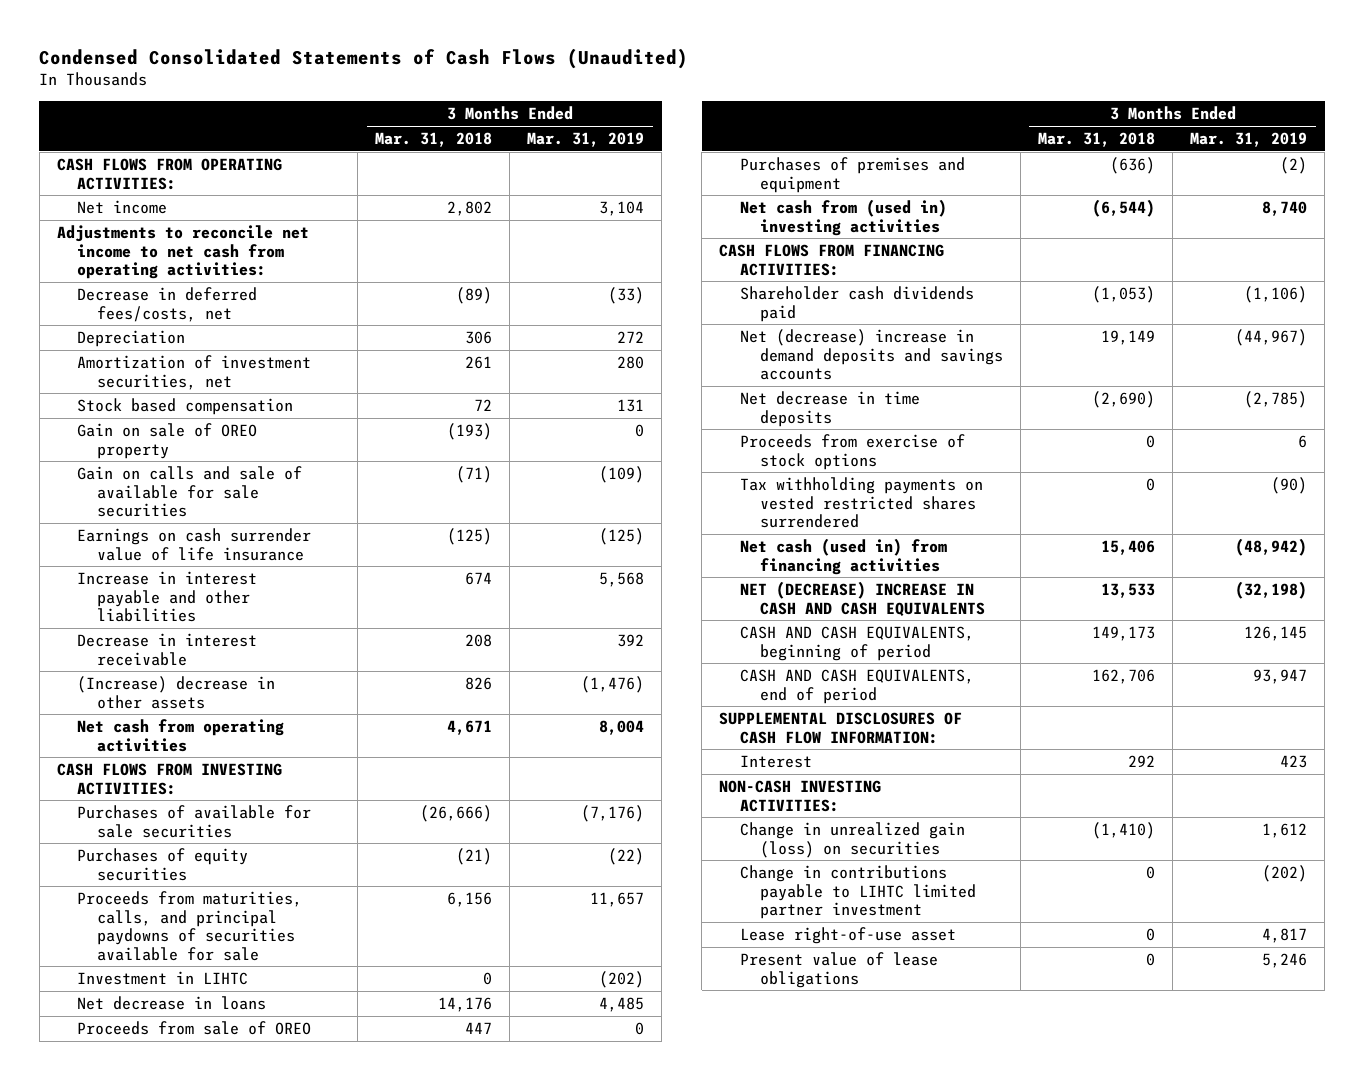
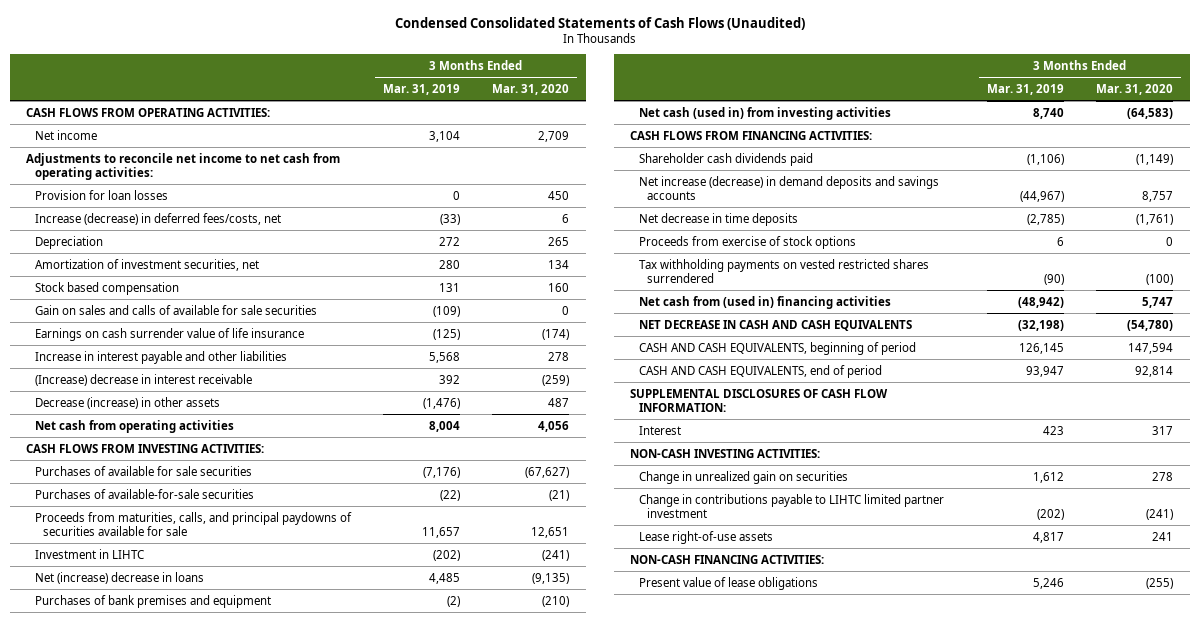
- | 3 Months Ended Mar. 31, 2018 | 3 Months Ended Mar. 31, 2019
+ | 3 Months Ended Mar. 31, 2019 | 3 Months Ended Mar. 31, 2020
- Decrease in deferred fees/costs, net | (89) | (33)
+ Provision for loan losses | 0 | 450
+ Increase (decrease) in deferred fees/costs, net | (33) | 6
- Gain on sale of OREO property | (193) | 0
- Gain on calls and sale of available for sale securities | (71) | (109)
+ Gain on sales and calls of available for sale securities | (109) | 0
- Decrease in interest receivable | 208 | 392
- (Increase) decrease in other assets | 826 | (1,476)
+ (Increase) decrease in interest receivable | 392 | (259)
+ Decrease (increase) in other assets | (1,476) | 487
- Purchases of equity securities | (21) | (22)
+ Purchases of available-for-sale securities | (22) | (21)
- Net decrease in loans | 14,176 | 4,485
- Proceeds from sale of OREO | 447 | 0
- Purchases of premises and equipment | (636) | (2)
- Net cash from (used in) investing activities | (6,544) | 8,740
+ Net (increase) decrease in loans | 4,485 | (9,135)
+ Purchases of bank premises and equipment | (2) | (210)
+ Net cash (used in) from investing activities | 8,740 | (64,583)
- Net (decrease) increase in demand deposits and savings accounts | 19,149 | (44,967)
+ Net increase (decrease) in demand deposits and savings accounts | (44,967) | 8,757
- Net cash (used in) from financing activities | 15,406 | (48,942)
- NET (DECREASE) INCREASE IN CASH AND CASH EQUIVALENTS | 13,533 | (32,198)
+ Net cash from (used in) financing activities | (48,942) | 5,747
+ NET DECREASE IN CASH AND CASH EQUIVALENTS | (32,198) | (54,780)
- Change in unrealized gain (loss) on securities | (1,410) | 1,612
+ Change in unrealized gain on securities | 1,612 | 278
- Lease right-of-use asset | 0 | 4,817
+ Lease right-of-use assets | 4,817 | 241
+ NON-CASH FINANCING ACTIVITIES:

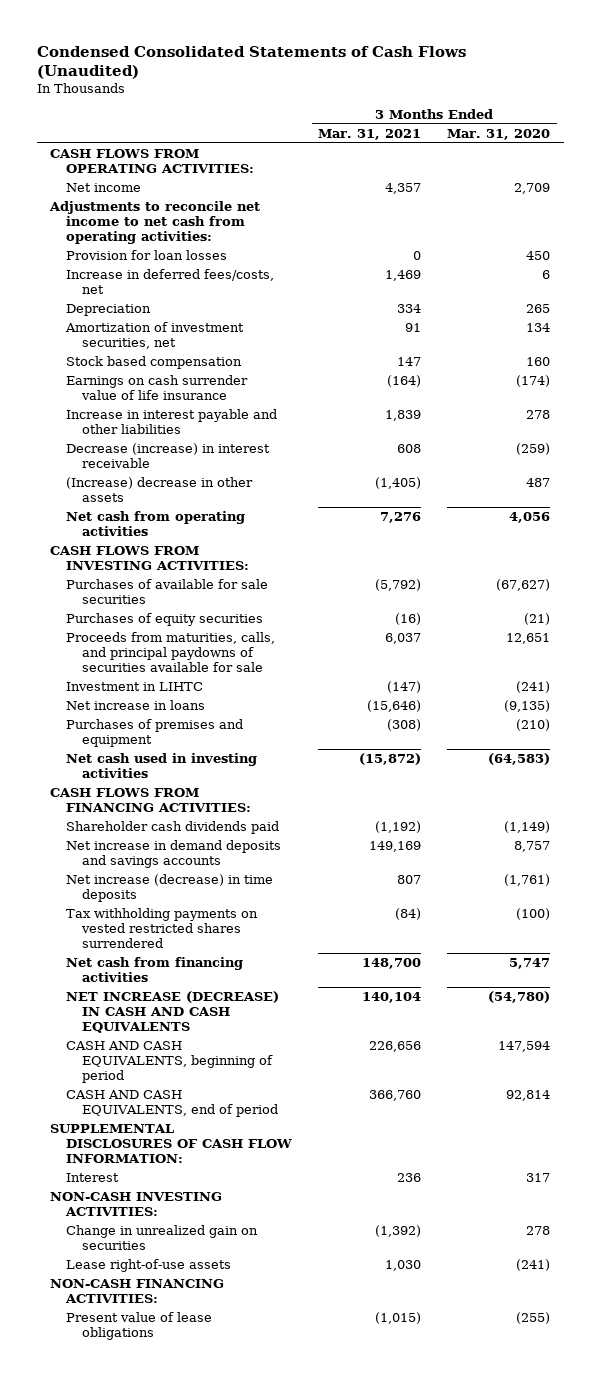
- | 3 Months Ended Mar. 31, 2019 | 3 Months Ended Mar. 31, 2020
+ | 3 Months Ended Mar. 31, 2021 | 3 Months Ended Mar. 31, 2020
- Increase (decrease) in deferred fees/costs, net | (33) | 6
+ Increase in deferred fees/costs, net | 1,469 | 6
- Gain on sales and calls of available for sale securities | (109) | 0
- (Increase) decrease in interest receivable | 392 | (259)
- Decrease (increase) in other assets | (1,476) | 487
+ Decrease (increase) in interest receivable | 608 | (259)
+ (Increase) decrease in other assets | (1,405) | 487
- Purchases of available-for-sale securities | (22) | (21)
+ Purchases of equity securities | (16) | (21)
- Net (increase) decrease in loans | 4,485 | (9,135)
- Purchases of bank premises and equipment | (2) | (210)
- Net cash (used in) from investing activities | 8,740 | (64,583)
+ Net increase in loans | (15,646) | (9,135)
+ Purchases of premises and equipment | (308) | (210)
+ Net cash used in investing activities | (15,872) | (64,583)
- Net increase (decrease) in demand deposits and savings accounts | (44,967) | 8,757
- Net decrease in time deposits | (2,785) | (1,761)
- Proceeds from exercise of stock options | 6 | 0
+ Net increase in demand deposits and savings accounts | 149,169 | 8,757
+ Net increase (decrease) in time deposits | 807 | (1,761)
- Net cash from (used in) financing activities | (48,942) | 5,747
- NET DECREASE IN CASH AND CASH EQUIVALENTS | (32,198) | (54,780)
+ Net cash from financing activities | 148,700 | 5,747
+ NET INCREASE (DECREASE) IN CASH AND CASH EQUIVALENTS | 140,104 | (54,780)
- Change in contributions payable to LIHTC limited partner investment | (202) | (241)
- Lease right-of-use assets | 4,817 | 241
+ Lease right-of-use assets | 1,030 | (241)

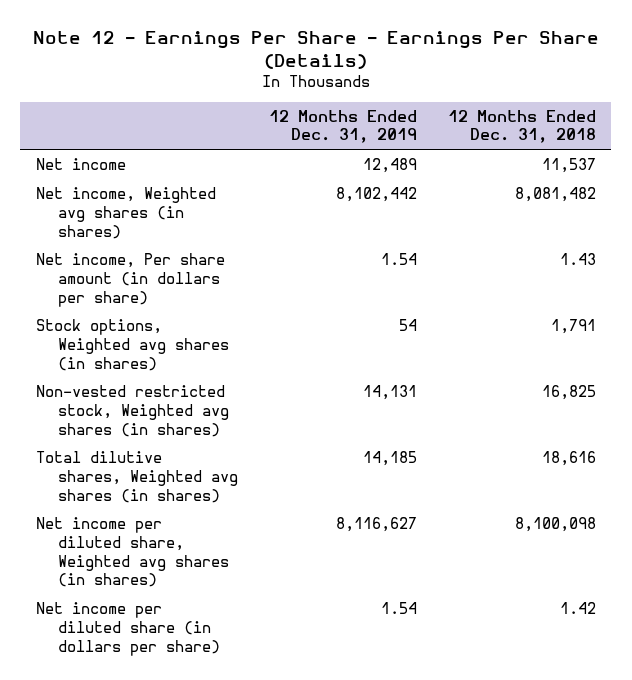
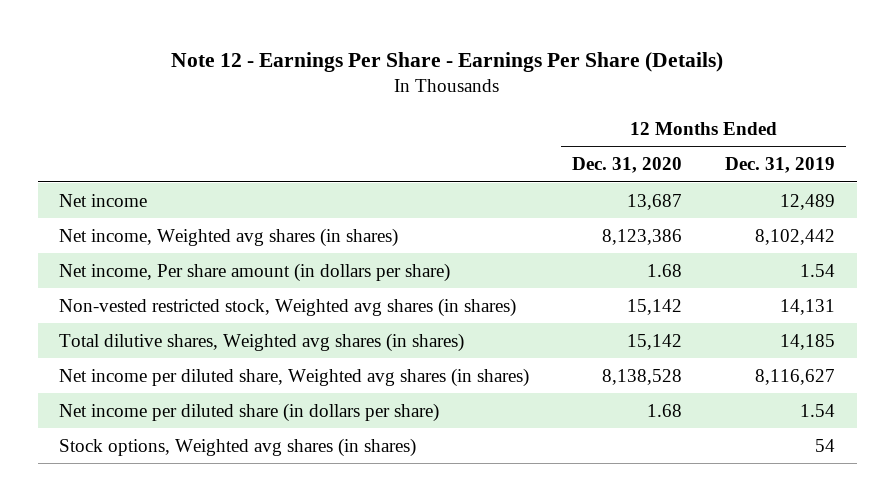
- | 12 Months Ended Dec. 31, 2019 | 12 Months Ended Dec. 31, 2018
+ | 12 Months Ended Dec. 31, 2020 | 12 Months Ended Dec. 31, 2019
moved down: Stock options, Weighted avg shares (in shares) | | 54

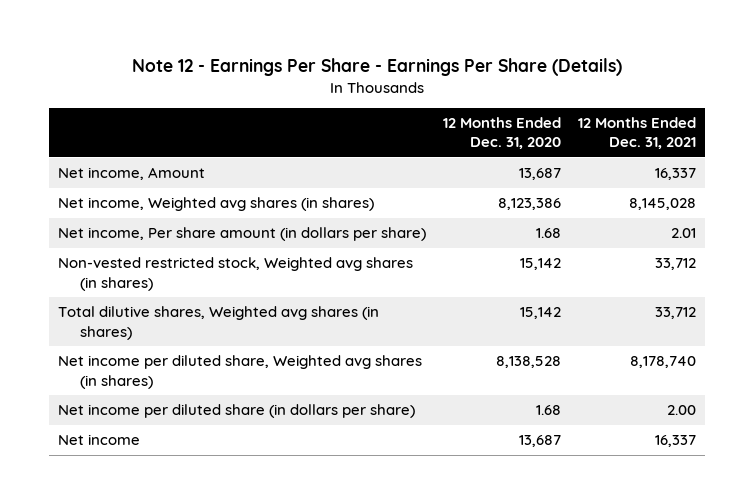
- | 12 Months Ended Dec. 31, 2020 | 12 Months Ended Dec. 31, 2019
+ | 12 Months Ended Dec. 31, 2020 | 12 Months Ended Dec. 31, 2021
+ Net income, Amount | 13,687 | 16,337
- Stock options, Weighted avg shares (in shares) | | 54
moved down: Net income | 13,687 | 16,337

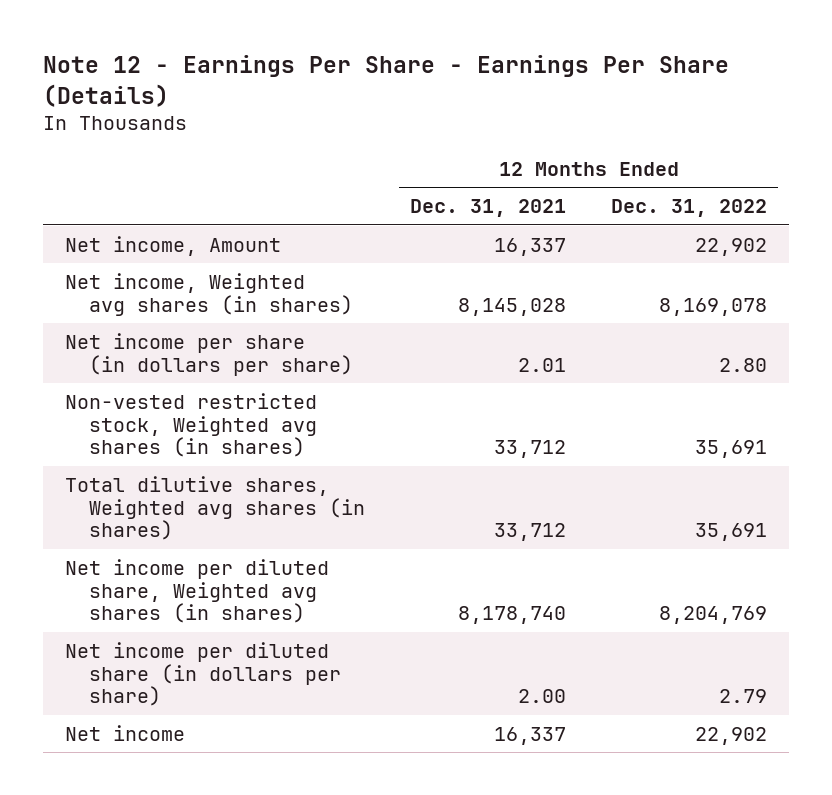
- | 12 Months Ended Dec. 31, 2020 | 12 Months Ended Dec. 31, 2021
+ | 12 Months Ended Dec. 31, 2021 | 12 Months Ended Dec. 31, 2022
- Net income, Per share amount (in dollars per share) | 1.68 | 2.01
+ Net income per share (in dollars per share) | 2.01 | 2.80

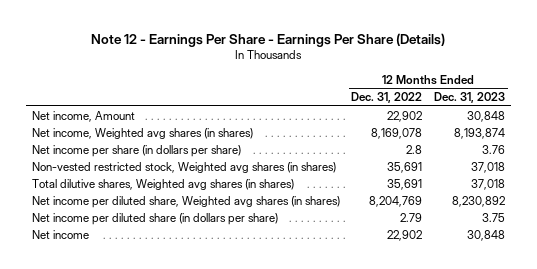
- | 12 Months Ended Dec. 31, 2021 | 12 Months Ended Dec. 31, 2022
+ | 12 Months Ended Dec. 31, 2022 | 12 Months Ended Dec. 31, 2023
- Net income per share (in dollars per share) | 2.01 | 2.80
+ Net income per share (in dollars per share) | 2.8 | 3.76

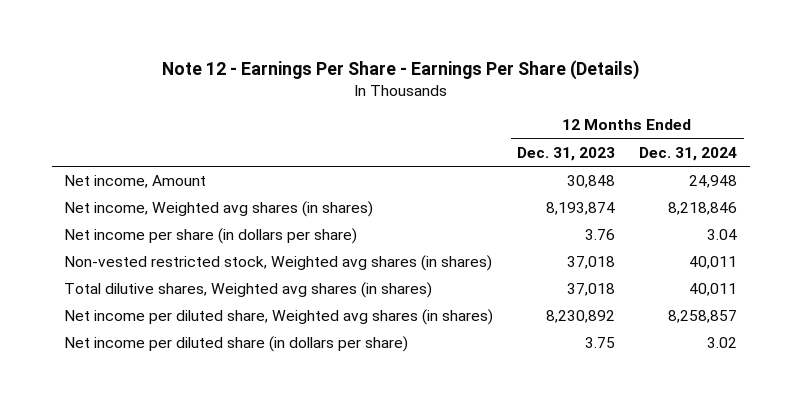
- | 12 Months Ended Dec. 31, 2022 | 12 Months Ended Dec. 31, 2023
+ | 12 Months Ended Dec. 31, 2023 | 12 Months Ended Dec. 31, 2024
- Net income | 22,902 | 30,848

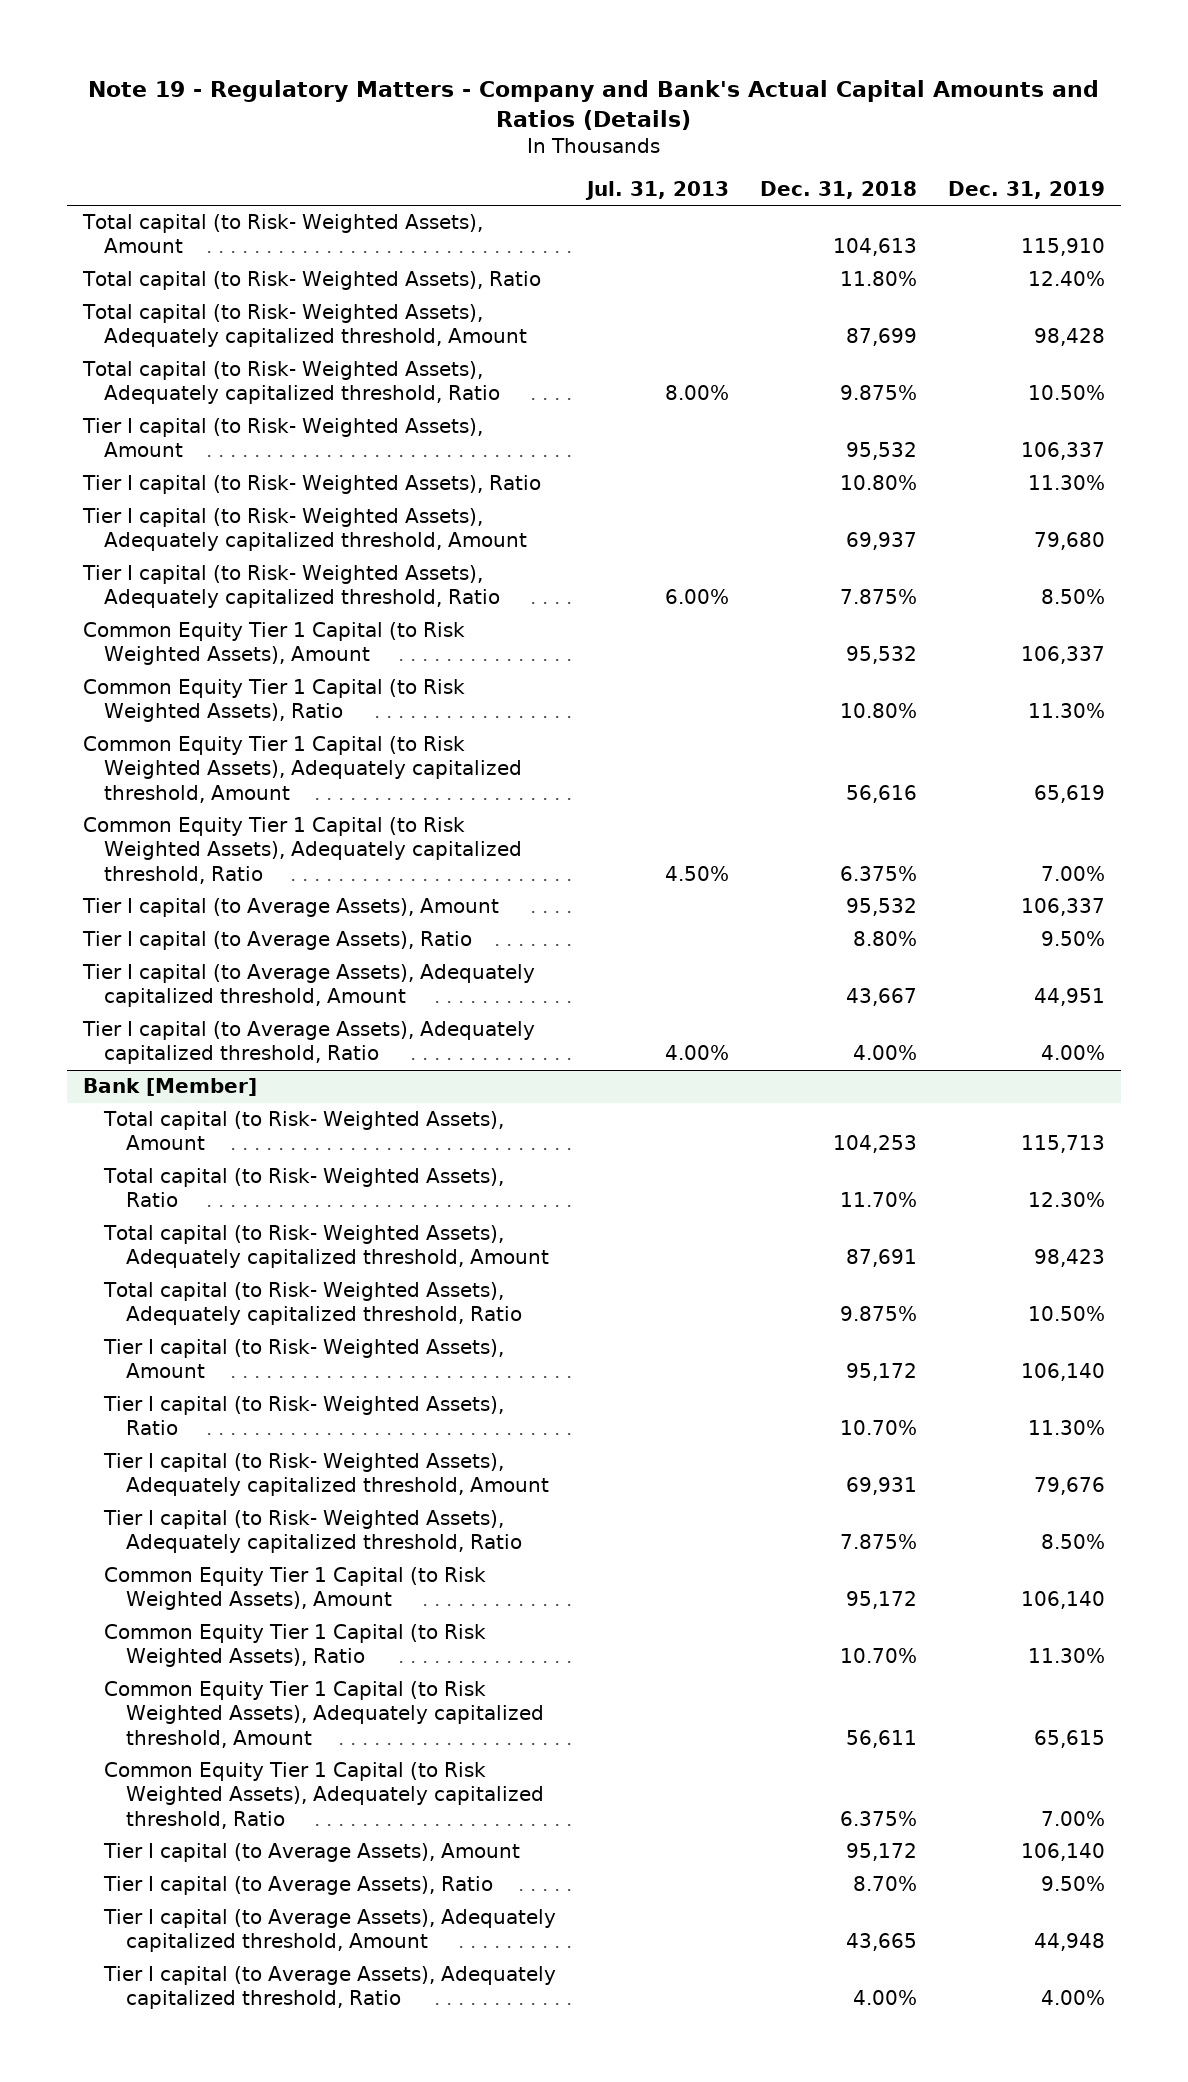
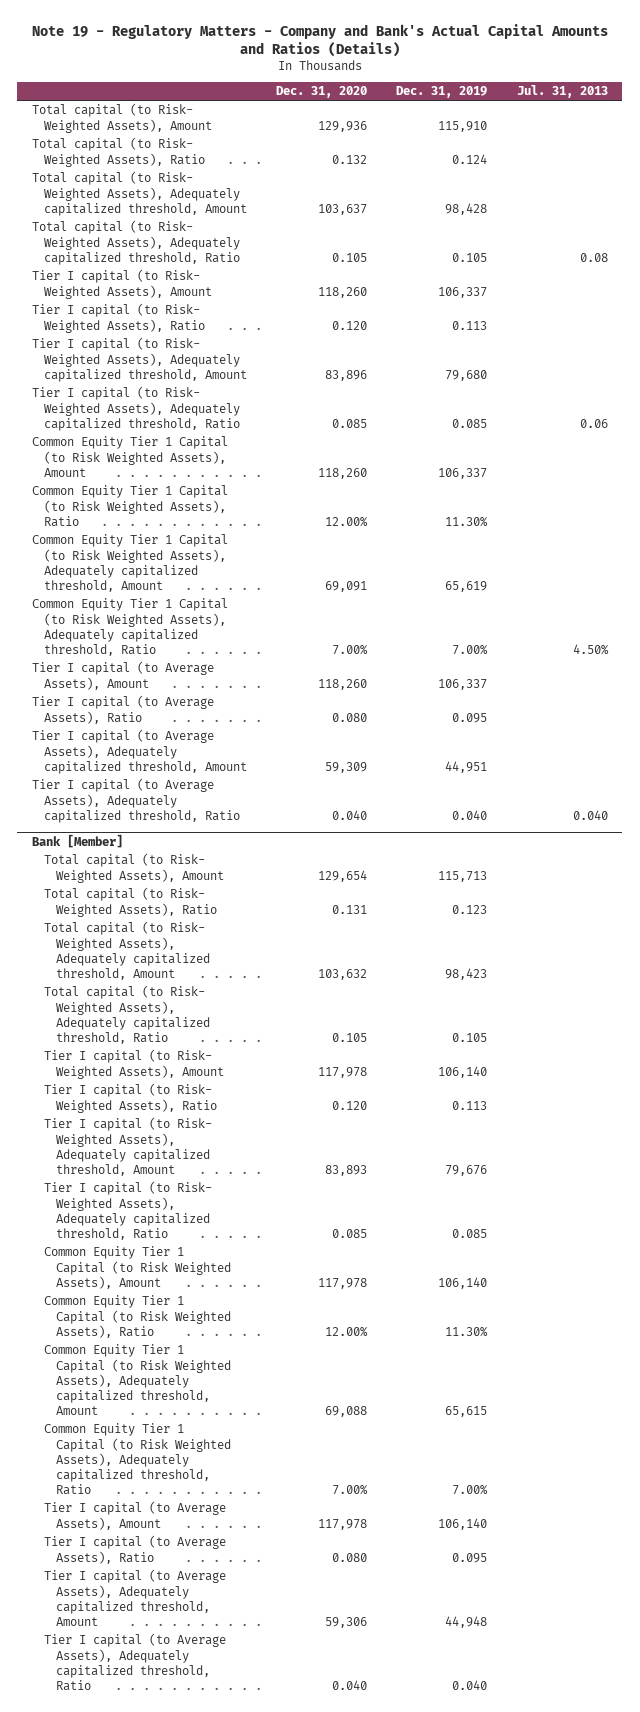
- | Jul. 31, 2013 | Dec. 31, 2018 | Dec. 31, 2019
+ | Dec. 31, 2020 | Dec. 31, 2019 | Jul. 31, 2013
- Total capital (to Risk- Weighted Assets), Ratio | | 11.80% | 12.40%
+ Total capital (to Risk- Weighted Assets), Ratio | 0.132 | 0.124 |
- Total capital (to Risk- Weighted Assets), Adequately capitalized threshold, Ratio | 8.00% | 9.875% | 10.50%
+ Total capital (to Risk- Weighted Assets), Adequately capitalized threshold, Ratio | 0.105 | 0.105 | 0.08
- Tier I capital (to Risk- Weighted Assets), Ratio | | 10.80% | 11.30%
+ Tier I capital (to Risk- Weighted Assets), Ratio | 0.120 | 0.113 |
- Tier I capital (to Risk- Weighted Assets), Adequately capitalized threshold, Ratio | 6.00% | 7.875% | 8.50%
+ Tier I capital (to Risk- Weighted Assets), Adequately capitalized threshold, Ratio | 0.085 | 0.085 | 0.06
- Tier I capital (to Average Assets), Ratio | | 8.80% | 9.50%
+ Tier I capital (to Average Assets), Ratio | 0.080 | 0.095 |
- Tier I capital (to Average Assets), Adequately capitalized threshold, Ratio | 4.00% | 4.00% | 4.00%
+ Tier I capital (to Average Assets), Adequately capitalized threshold, Ratio | 0.040 | 0.040 | 0.040
@ Bank [Member]
- Total capital (to Risk- Weighted Assets), Ratio | | 11.70% | 12.30%
+ Total capital (to Risk- Weighted Assets), Ratio | 0.131 | 0.123 |
- Total capital (to Risk- Weighted Assets), Adequately capitalized threshold, Ratio | | 9.875% | 10.50%
+ Total capital (to Risk- Weighted Assets), Adequately capitalized threshold, Ratio | 0.105 | 0.105 |
- Tier I capital (to Risk- Weighted Assets), Ratio | | 10.70% | 11.30%
+ Tier I capital (to Risk- Weighted Assets), Ratio | 0.120 | 0.113 |
- Tier I capital (to Risk- Weighted Assets), Adequately capitalized threshold, Ratio | | 7.875% | 8.50%
+ Tier I capital (to Risk- Weighted Assets), Adequately capitalized threshold, Ratio | 0.085 | 0.085 |
- Tier I capital (to Average Assets), Ratio | | 8.70% | 9.50%
+ Tier I capital (to Average Assets), Ratio | 0.080 | 0.095 |
- Tier I capital (to Average Assets), Adequately capitalized threshold, Ratio | | 4.00% | 4.00%
+ Tier I capital (to Average Assets), Adequately capitalized threshold, Ratio | 0.040 | 0.040 |

